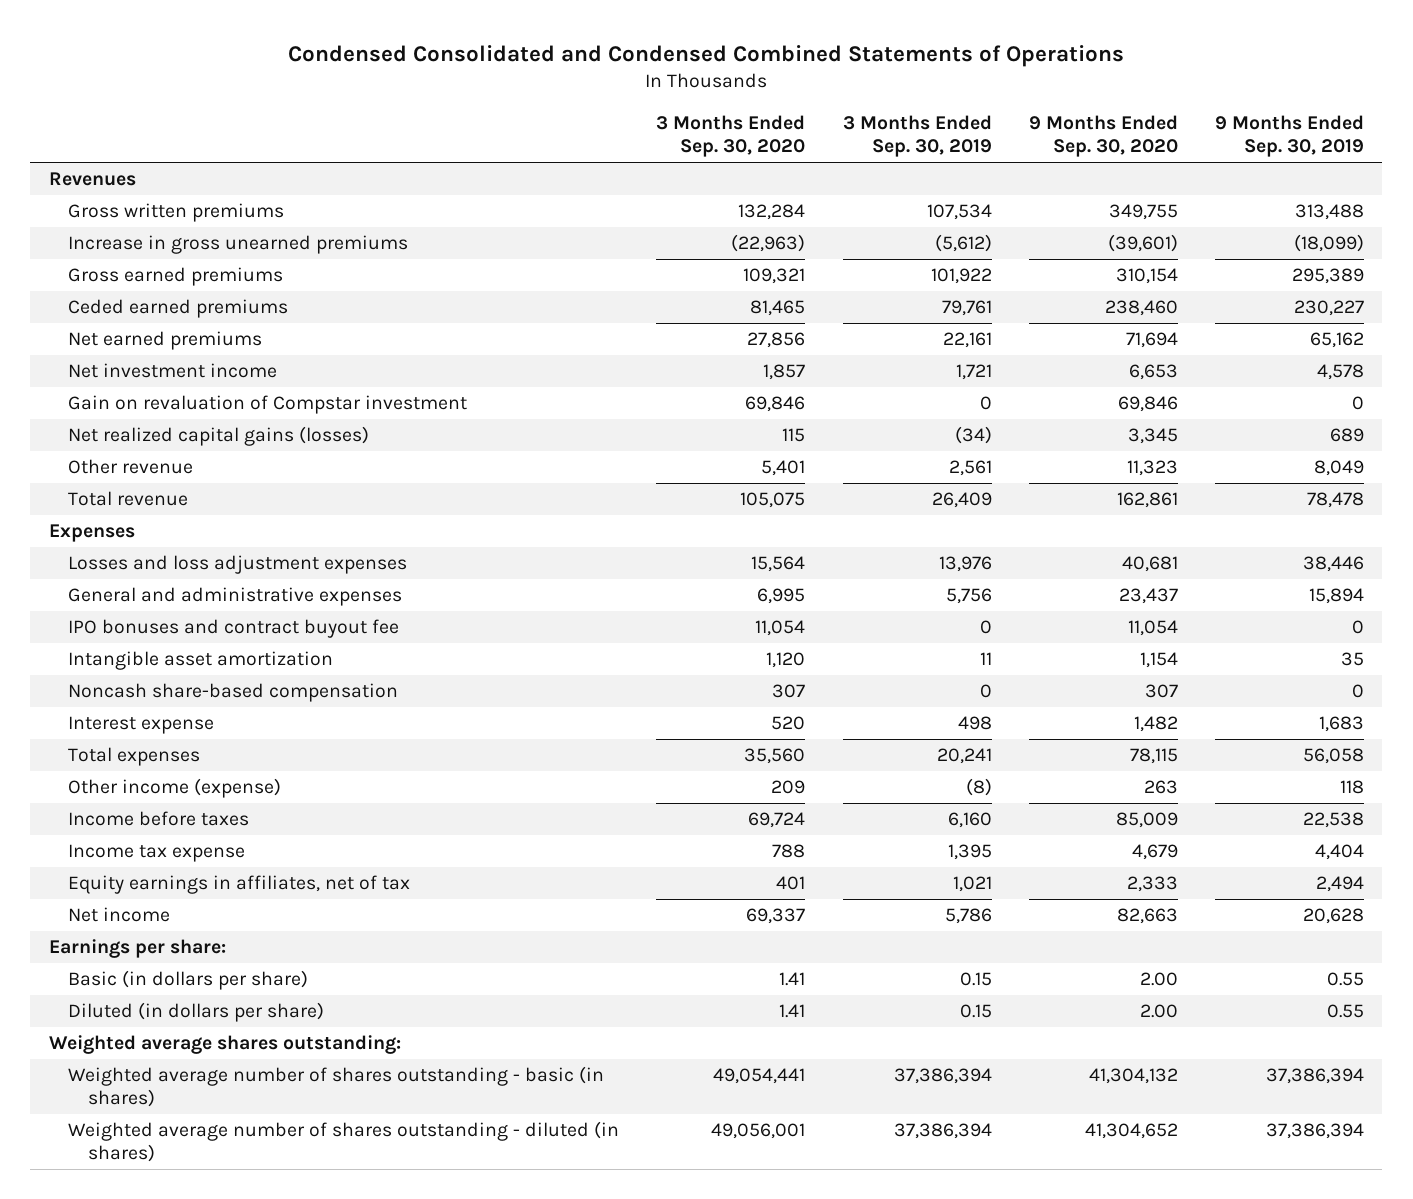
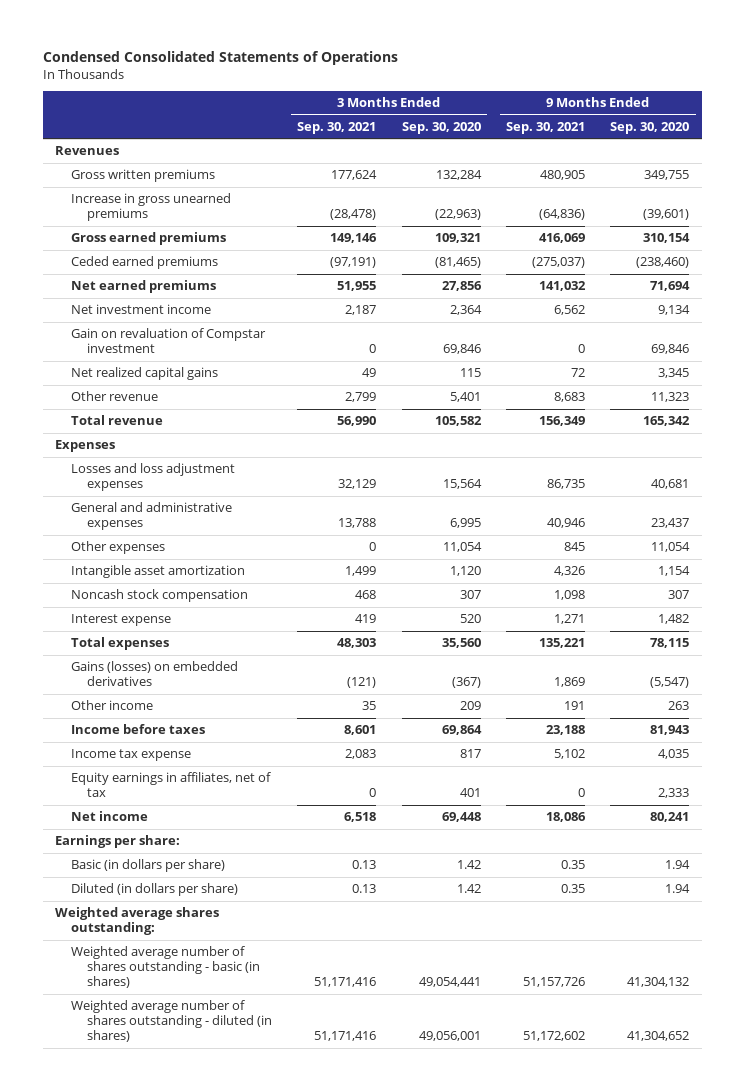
- Condensed Consolidated and Condensed Combined Statements of Operations
+ Condensed Consolidated Statements of Operations
- | 3 Months Ended Sep. 30, 2020 | 3 Months Ended Sep. 30, 2019 | 9 Months Ended Sep. 30, 2020 | 9 Months Ended Sep. 30, 2019
+ | 3 Months Ended Sep. 30, 2021 | 3 Months Ended Sep. 30, 2020 | 9 Months Ended Sep. 30, 2021 | 9 Months Ended Sep. 30, 2020
- Ceded earned premiums | 81,465 | 79,761 | 238,460 | 230,227
+ Ceded earned premiums | (97,191) | (81,465) | (275,037) | (238,460)
- Net investment income | 1,857 | 1,721 | 6,653 | 4,578
+ Net investment income | 2,187 | 2,364 | 6,562 | 9,134
- Net realized capital gains (losses) | 115 | (34) | 3,345 | 689
+ Net realized capital gains | 49 | 115 | 72 | 3,345
- Total revenue | 105,075 | 26,409 | 162,861 | 78,478
+ Total revenue | 56,990 | 105,582 | 156,349 | 165,342
- IPO bonuses and contract buyout fee | 11,054 | 0 | 11,054 | 0
+ Other expenses | 0 | 11,054 | 845 | 11,054
- Noncash share-based compensation | 307 | 0 | 307 | 0
+ Noncash stock compensation | 468 | 307 | 1,098 | 307
- Other income (expense) | 209 | (8) | 263 | 118
- Income before taxes | 69,724 | 6,160 | 85,009 | 22,538
- Income tax expense | 788 | 1,395 | 4,679 | 4,404
+ Gains (losses) on embedded derivatives | (121) | (367) | 1,869 | (5,547)
+ Other income | 35 | 209 | 191 | 263
+ Income before taxes | 8,601 | 69,864 | 23,188 | 81,943
+ Income tax expense | 2,083 | 817 | 5,102 | 4,035
- Net income | 69,337 | 5,786 | 82,663 | 20,628
+ Net income | 6,518 | 69,448 | 18,086 | 80,241
- Basic (in dollars per share) | 1.41 | 0.15 | 2.00 | 0.55
- Diluted (in dollars per share) | 1.41 | 0.15 | 2.00 | 0.55
+ Basic (in dollars per share) | 0.13 | 1.42 | 0.35 | 1.94
+ Diluted (in dollars per share) | 0.13 | 1.42 | 0.35 | 1.94

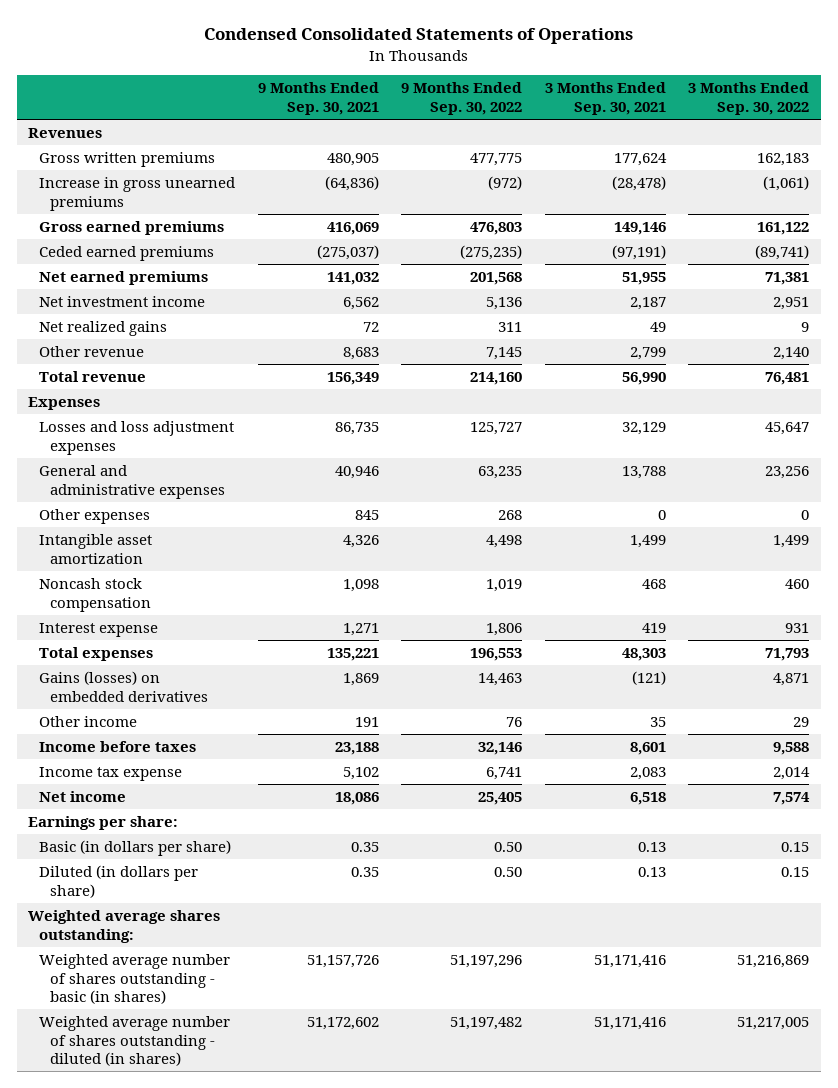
- | 3 Months Ended Sep. 30, 2021 | 3 Months Ended Sep. 30, 2020 | 9 Months Ended Sep. 30, 2021 | 9 Months Ended Sep. 30, 2020
+ | 9 Months Ended Sep. 30, 2021 | 9 Months Ended Sep. 30, 2022 | 3 Months Ended Sep. 30, 2021 | 3 Months Ended Sep. 30, 2022
- Gain on revaluation of Compstar investment | 0 | 69,846 | 0 | 69,846
- Net realized capital gains | 49 | 115 | 72 | 3,345
+ Net realized gains | 72 | 311 | 49 | 9
- Equity earnings in affiliates, net of tax | 0 | 401 | 0 | 2,333

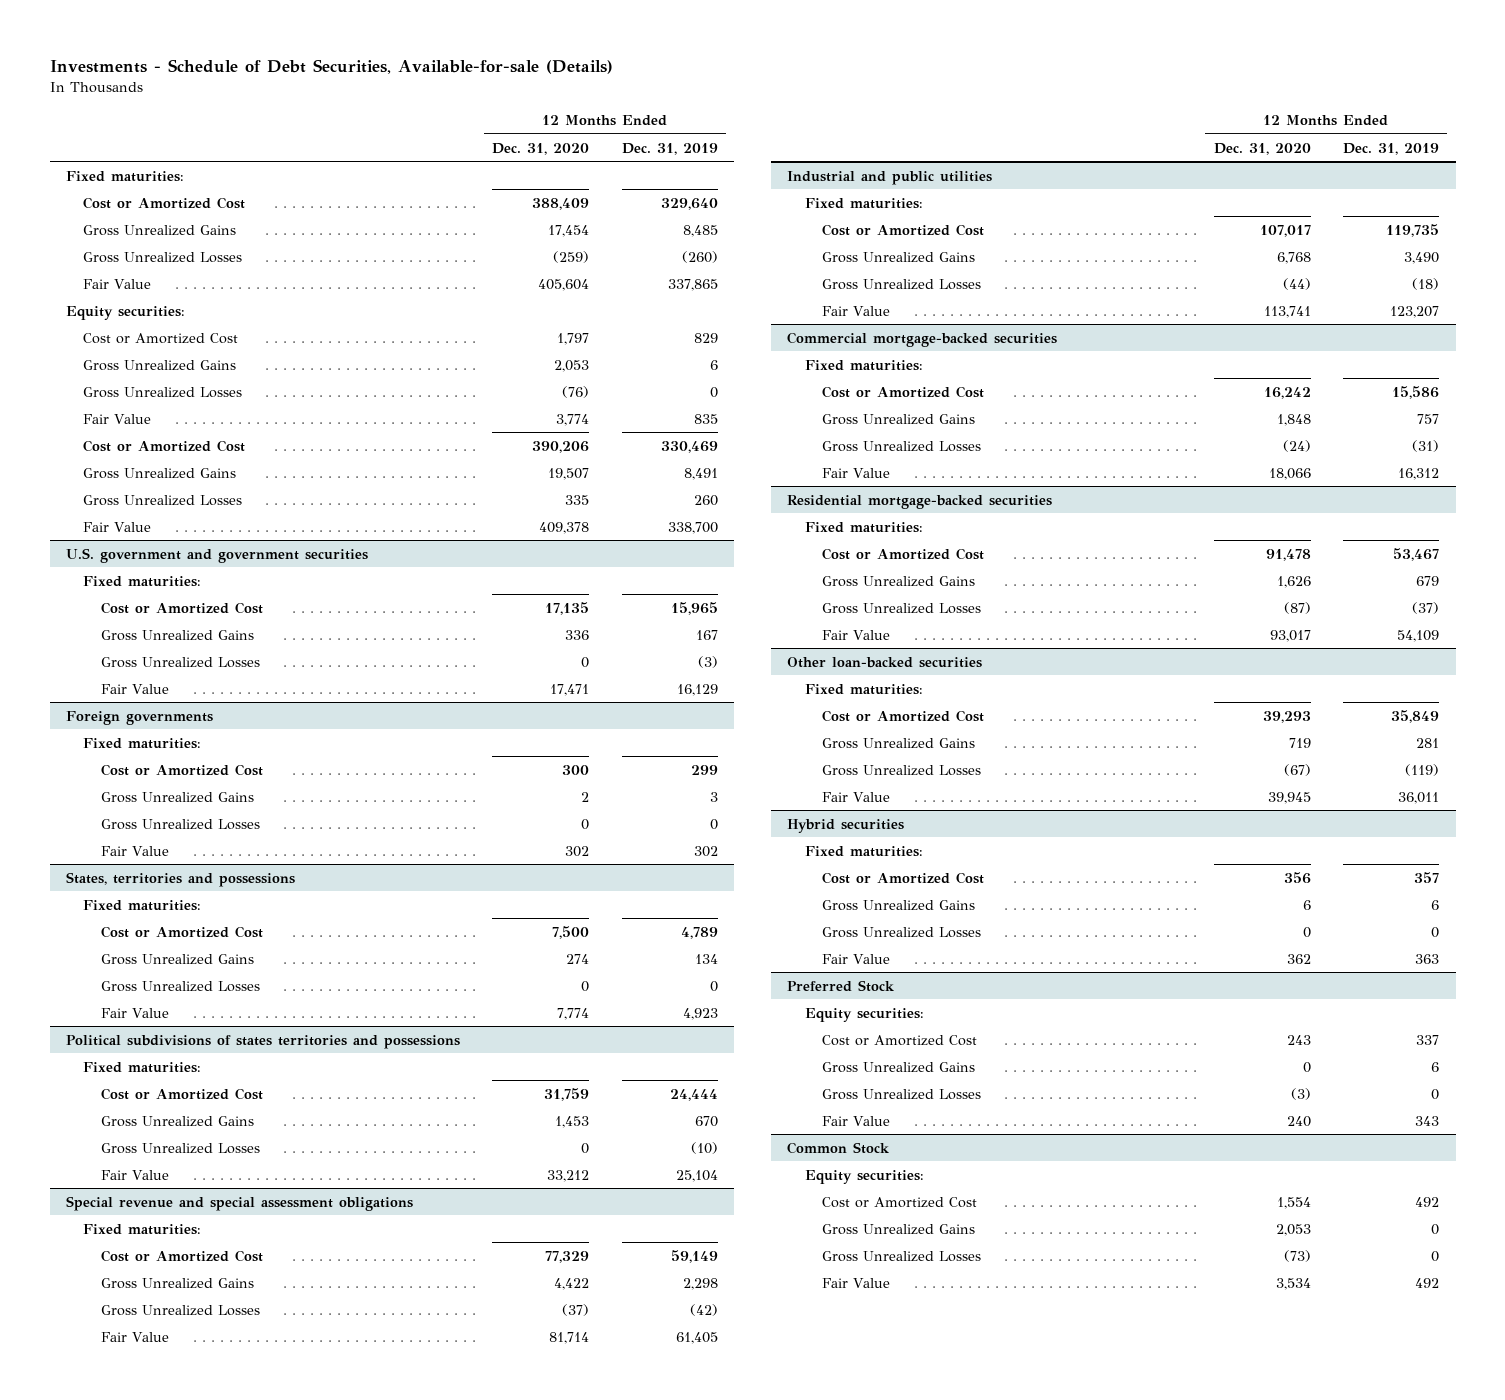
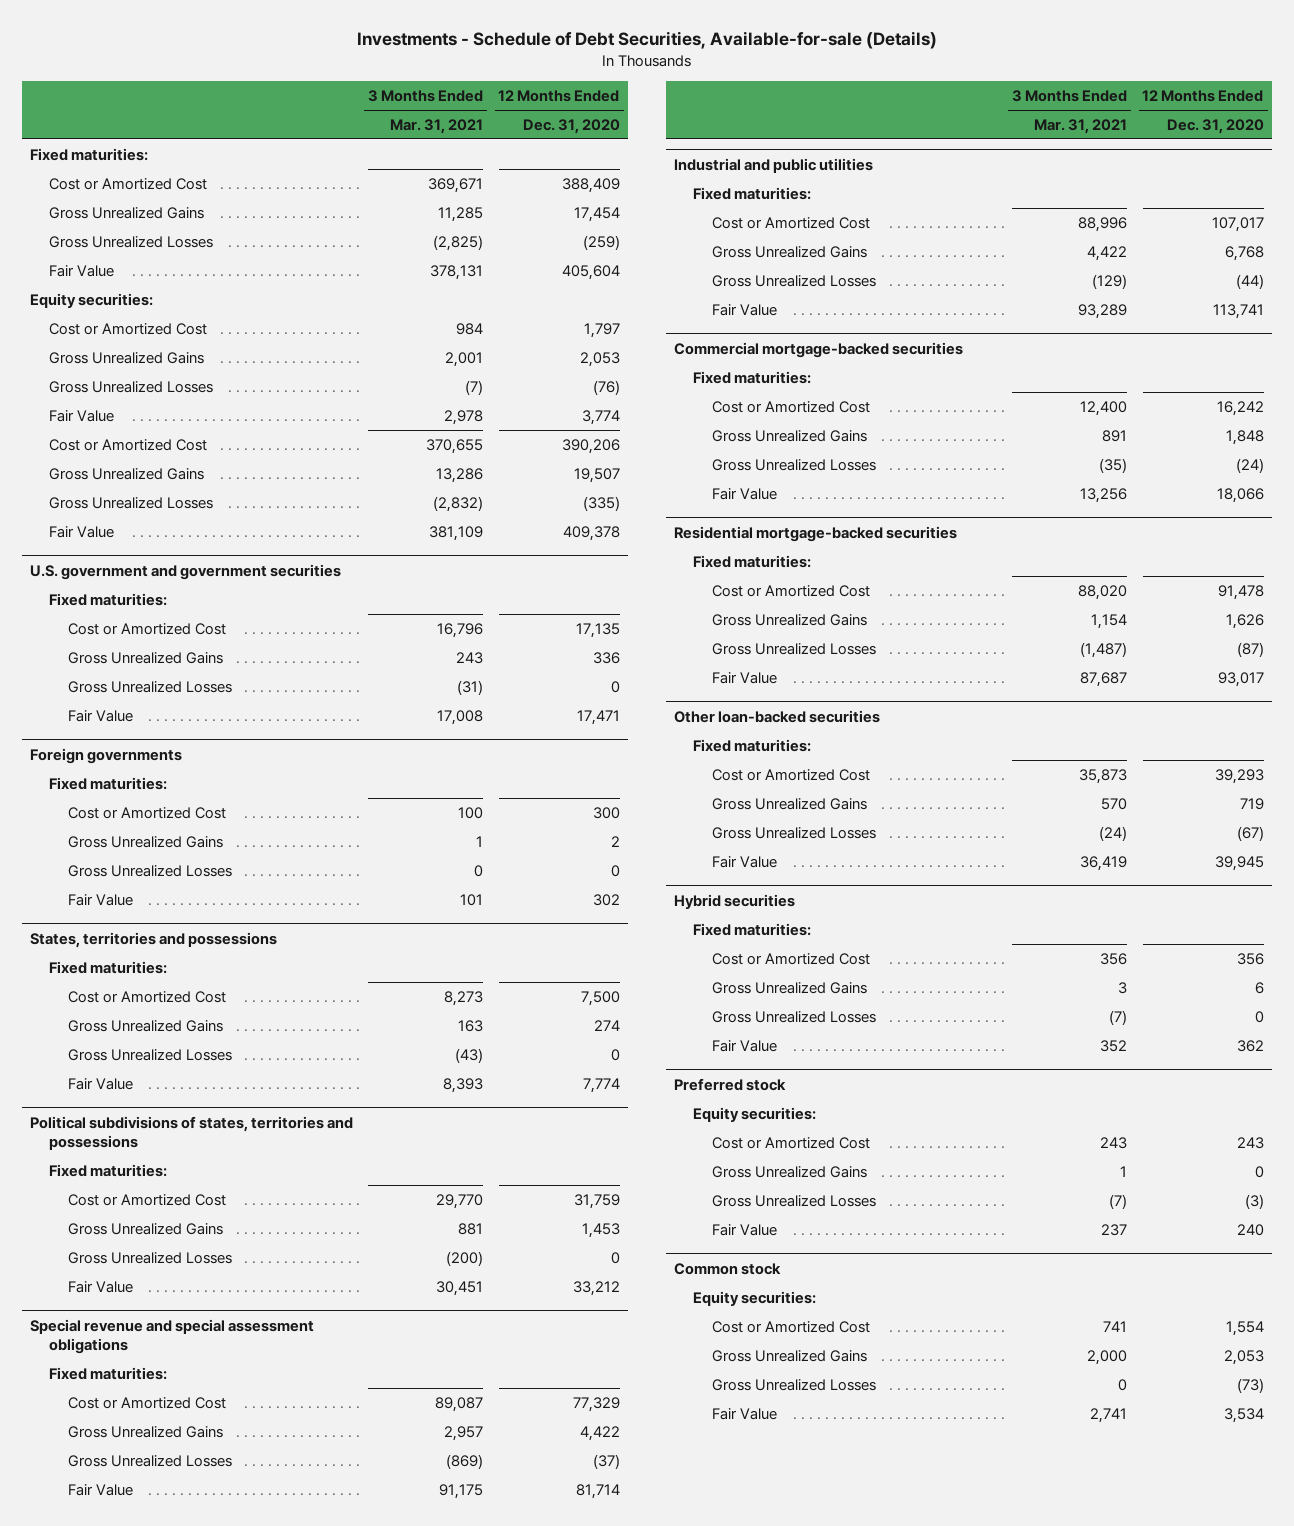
- | 12 Months Ended Dec. 31, 2020 | 12 Months Ended Dec. 31, 2019
+ | 3 Months Ended Mar. 31, 2021 | 12 Months Ended Dec. 31, 2020
- Gross Unrealized Losses | 335 | 260
+ Gross Unrealized Losses | (2,832) | (335)
- Political subdivisions of states territories and possessions
+ Political subdivisions of states, territories and possessions
- Preferred Stock
+ Preferred stock
- Common Stock
+ Common stock

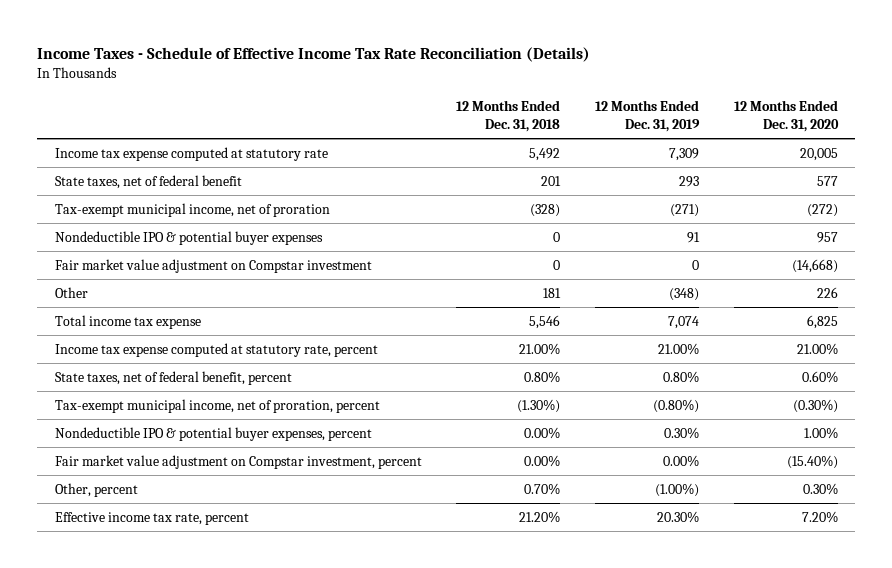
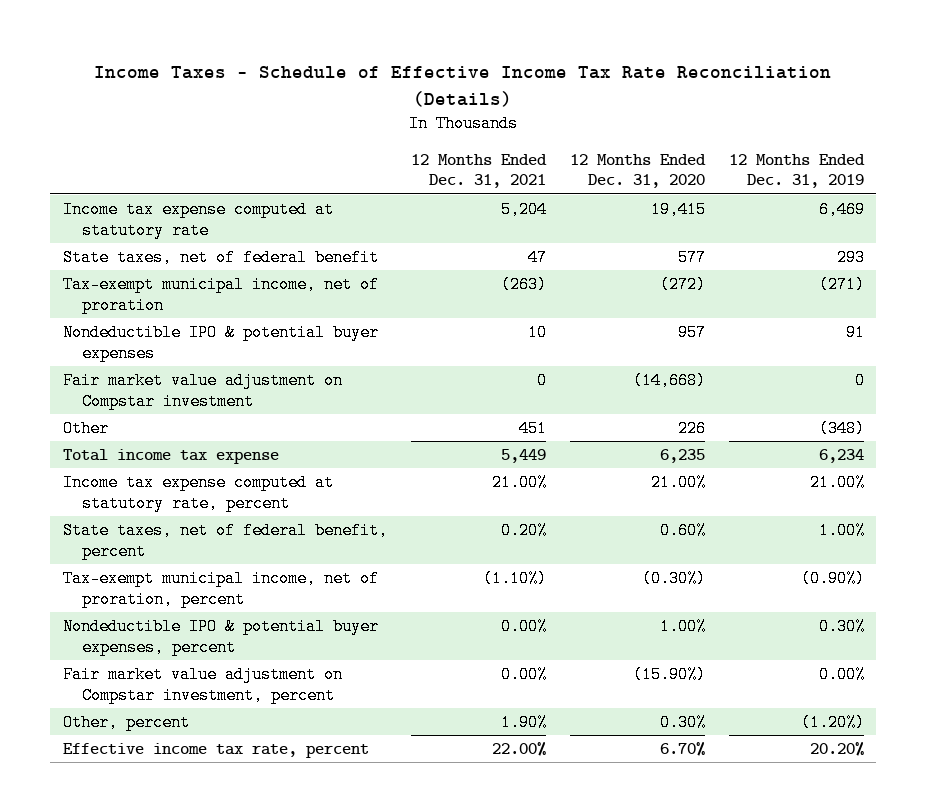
- | 12 Months Ended Dec. 31, 2018 | 12 Months Ended Dec. 31, 2019 | 12 Months Ended Dec. 31, 2020
+ | 12 Months Ended Dec. 31, 2021 | 12 Months Ended Dec. 31, 2020 | 12 Months Ended Dec. 31, 2019
- Income tax expense computed at statutory rate | 5,492 | 7,309 | 20,005
+ Income tax expense computed at statutory rate | 5,204 | 19,415 | 6,469
- Total income tax expense | 5,546 | 7,074 | 6,825
+ Total income tax expense | 5,449 | 6,235 | 6,234
- State taxes, net of federal benefit, percent | 0.80% | 0.80% | 0.60%
- Tax-exempt municipal income, net of proration, percent | (1.30%) | (0.80%) | (0.30%)
+ State taxes, net of federal benefit, percent | 0.20% | 0.60% | 1.00%
+ Tax-exempt municipal income, net of proration, percent | (1.10%) | (0.30%) | (0.90%)
- Fair market value adjustment on Compstar investment, percent | 0.00% | 0.00% | (15.40%)
- Other, percent | 0.70% | (1.00%) | 0.30%
- Effective income tax rate, percent | 21.20% | 20.30% | 7.20%
+ Fair market value adjustment on Compstar investment, percent | 0.00% | (15.90%) | 0.00%
+ Other, percent | 1.90% | 0.30% | (1.20%)
+ Effective income tax rate, percent | 22.00% | 6.70% | 20.20%

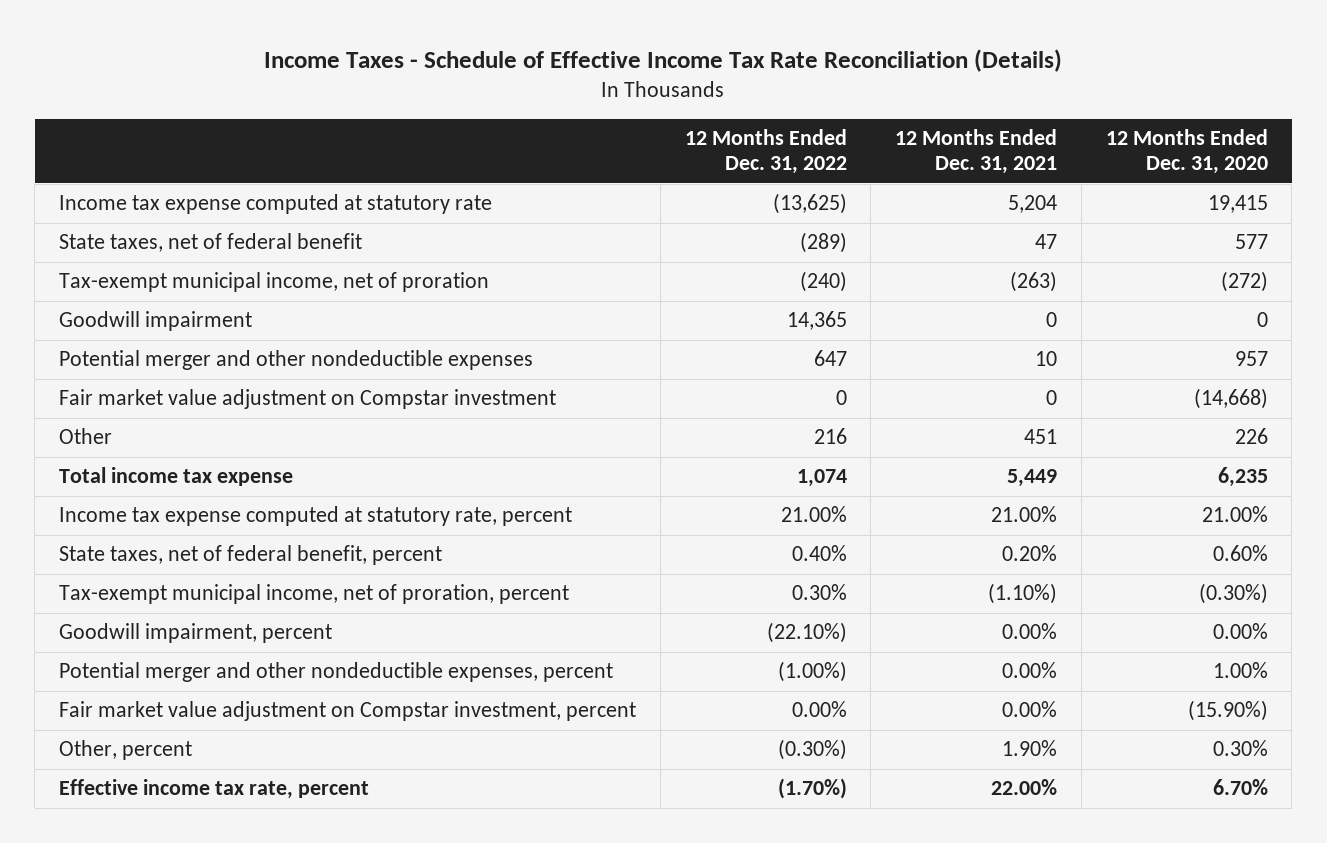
- | 12 Months Ended Dec. 31, 2021 | 12 Months Ended Dec. 31, 2020 | 12 Months Ended Dec. 31, 2019
+ | 12 Months Ended Dec. 31, 2022 | 12 Months Ended Dec. 31, 2021 | 12 Months Ended Dec. 31, 2020
- Nondeductible IPO & potential buyer expenses | 10 | 957 | 91
+ Goodwill impairment | 14,365 | 0 | 0
+ Potential merger and other nondeductible expenses | 647 | 10 | 957
- Nondeductible IPO & potential buyer expenses, percent | 0.00% | 1.00% | 0.30%
+ Goodwill impairment, percent | (22.10%) | 0.00% | 0.00%
+ Potential merger and other nondeductible expenses, percent | (1.00%) | 0.00% | 1.00%

